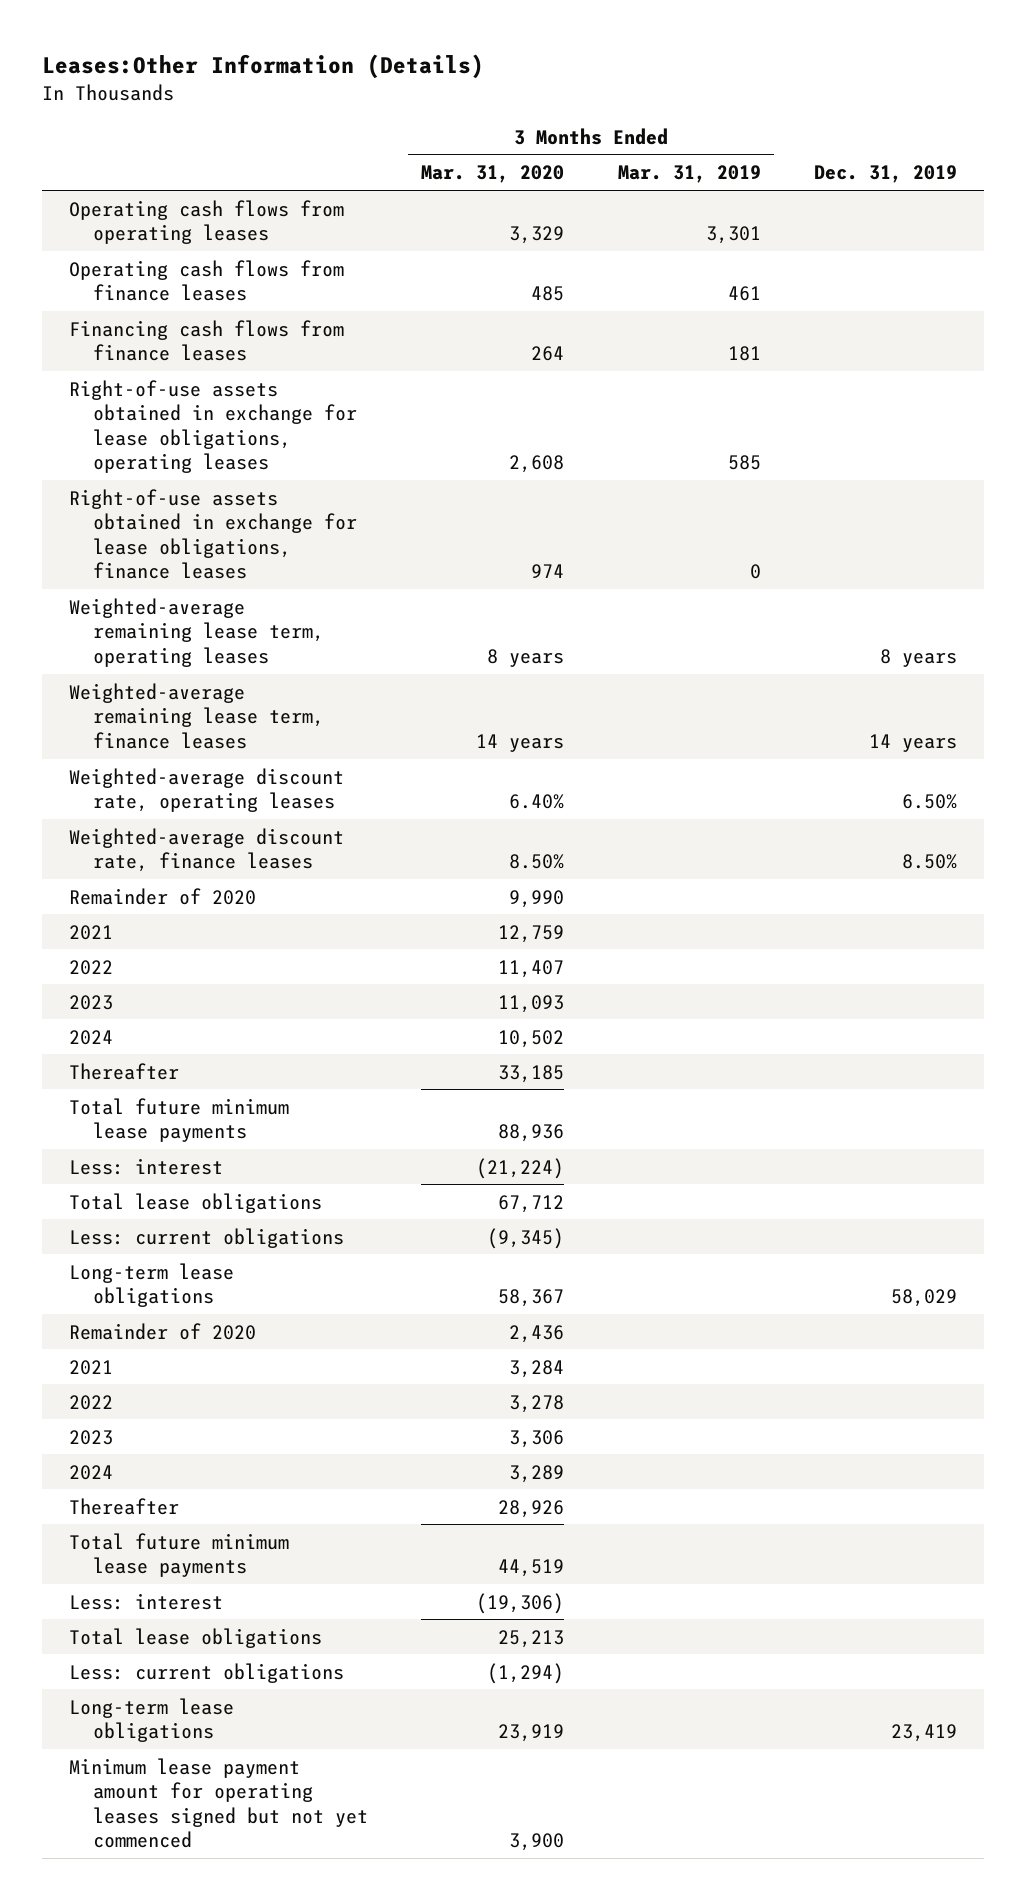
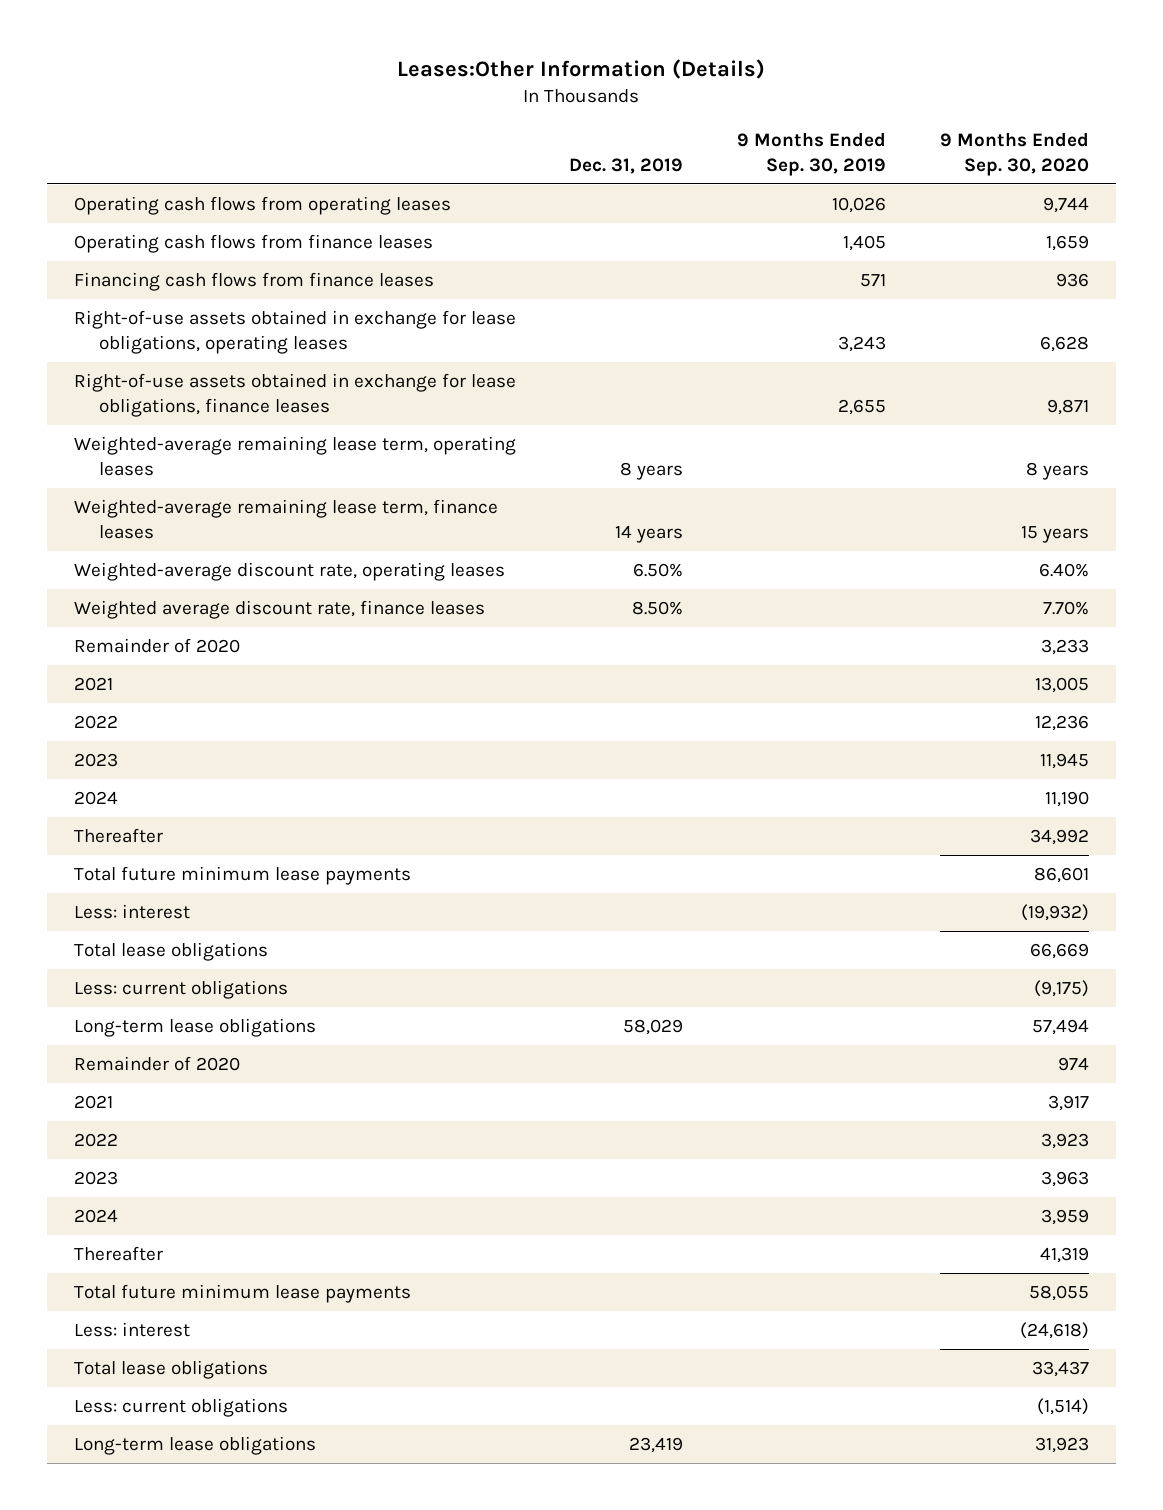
- | 3 Months Ended Mar. 31, 2020 | 3 Months Ended Mar. 31, 2019 | Dec. 31, 2019
+ | Dec. 31, 2019 | 9 Months Ended Sep. 30, 2019 | 9 Months Ended Sep. 30, 2020
- Weighted-average discount rate, finance leases | 8.50% | | 8.50%
+ Weighted average discount rate, finance leases | 8.50% | | 7.70%
- Minimum lease payment amount for operating leases signed but not yet commenced | 3,900 | |

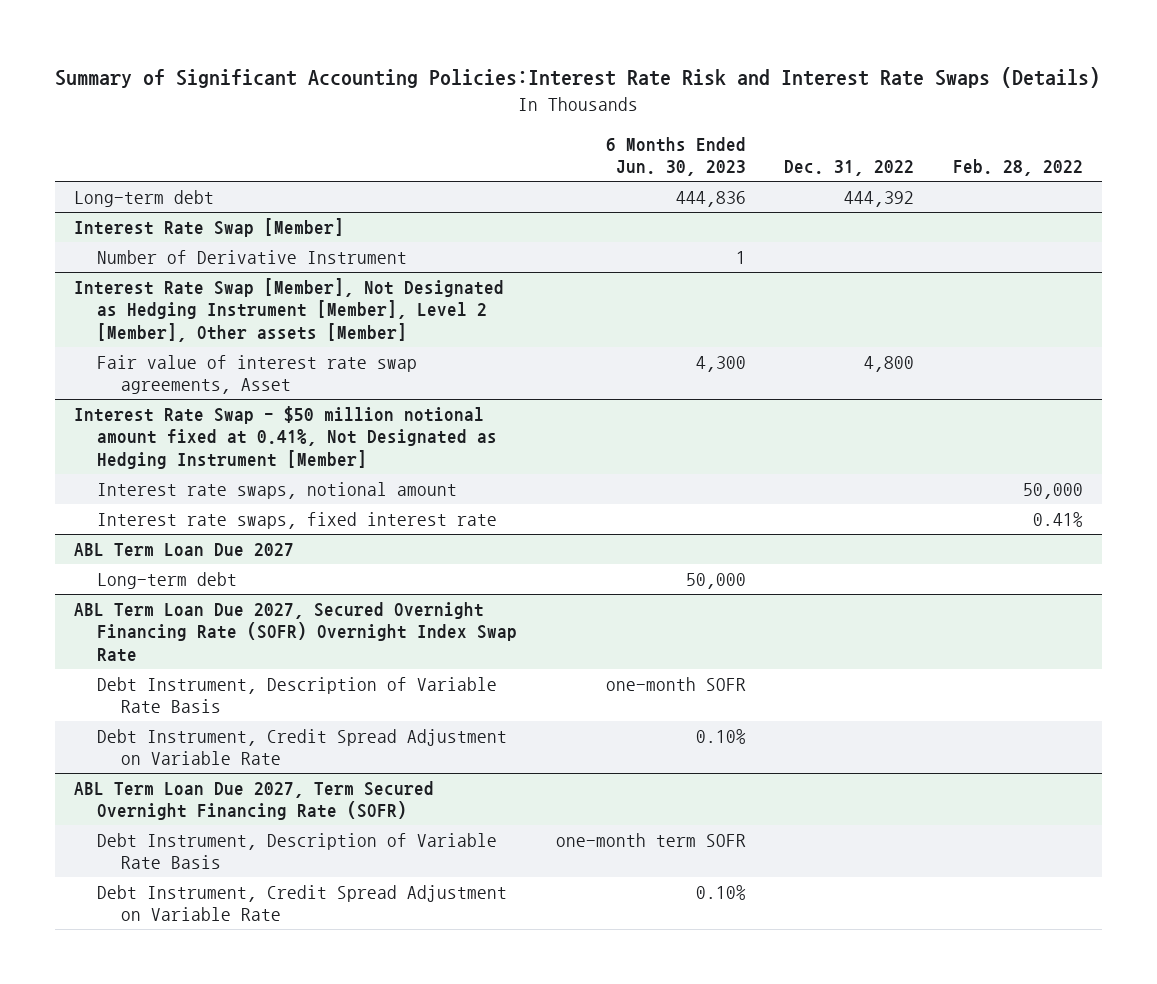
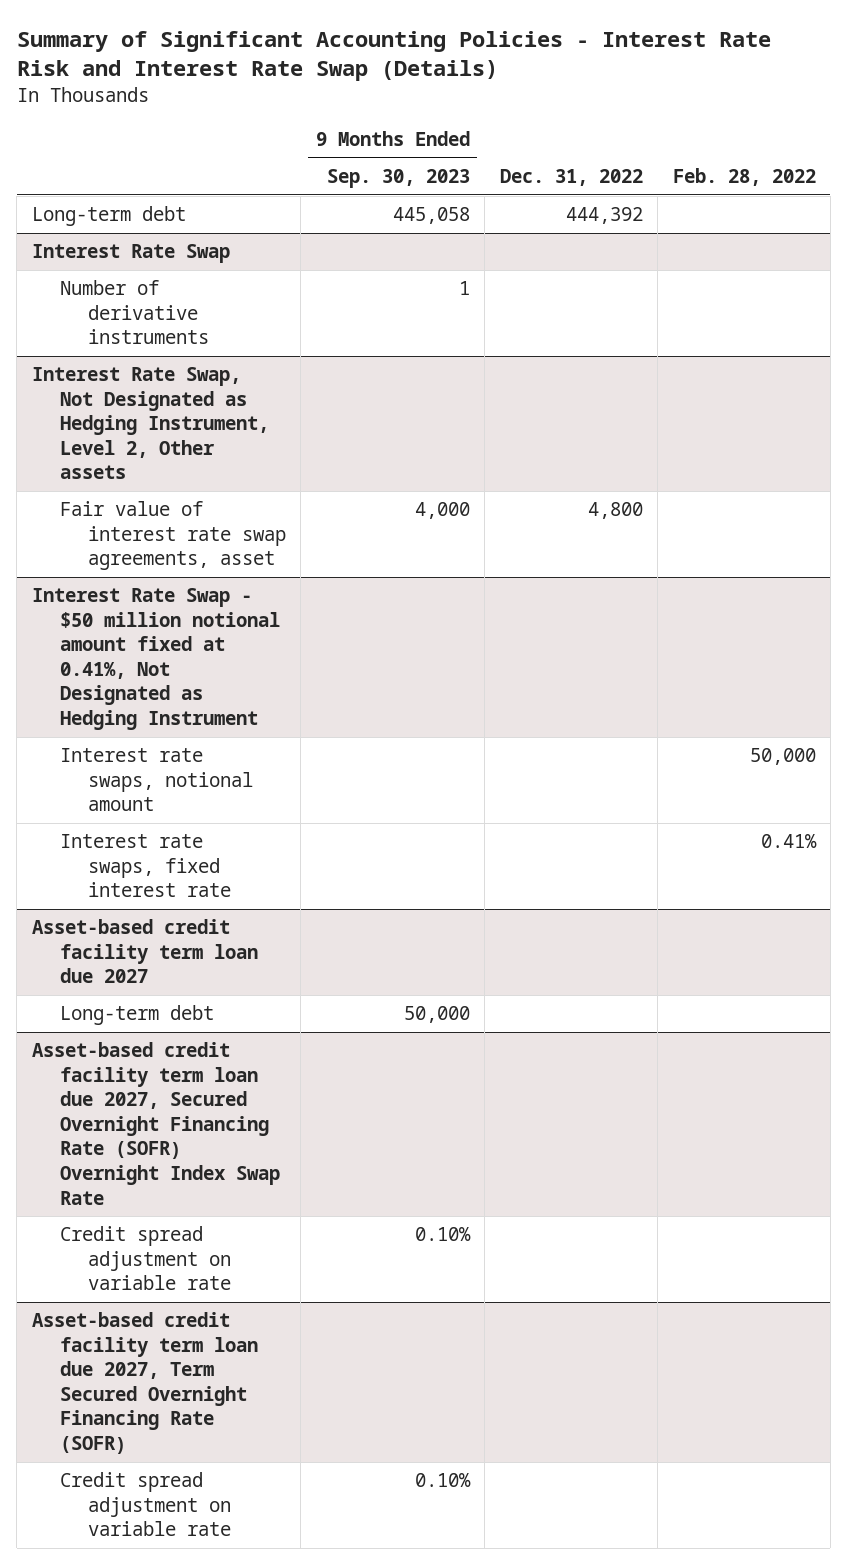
- Summary of Significant Accounting Policies:Interest Rate Risk and Interest Rate Swaps (Details)
+ Summary of Significant Accounting Policies - Interest Rate Risk and Interest Rate Swap (Details)
- | 6 Months Ended Jun. 30, 2023 | Dec. 31, 2022 | Feb. 28, 2022
+ | 9 Months Ended Sep. 30, 2023 | Dec. 31, 2022 | Feb. 28, 2022
- Interest Rate Swap [Member]
- Number of Derivative Instrument | 1 | |
- Interest Rate Swap [Member], Not Designated as Hedging Instrument [Member], Level 2 [Member], Other assets [Member]
- Fair value of interest rate swap agreements, Asset | 4,300 | 4,800 |
- Interest Rate Swap - $50 million notional amount fixed at 0.41%, Not Designated as Hedging Instrument [Member]
+ Interest Rate Swap
+ Number of derivative instruments | 1 | |
+ Interest Rate Swap, Not Designated as Hedging Instrument, Level 2, Other assets
+ Fair value of interest rate swap agreements, asset | 4,000 | 4,800 |
+ Interest Rate Swap - $50 million notional amount fixed at 0.41%, Not Designated as Hedging Instrument
- ABL Term Loan Due 2027
+ Asset-based credit facility term loan due 2027
- ABL Term Loan Due 2027, Secured Overnight Financing Rate (SOFR) Overnight Index Swap Rate
- Debt Instrument, Description of Variable Rate Basis | one-month SOFR | |
- Debt Instrument, Credit Spread Adjustment on Variable Rate | 0.10% | |
- ABL Term Loan Due 2027, Term Secured Overnight Financing Rate (SOFR)
- Debt Instrument, Description of Variable Rate Basis | one-month term SOFR | |
- Debt Instrument, Credit Spread Adjustment on Variable Rate | 0.10% | |
+ Asset-based credit facility term loan due 2027, Secured Overnight Financing Rate (SOFR) Overnight Index Swap Rate
+ Credit spread adjustment on variable rate | 0.10% | |
+ Asset-based credit facility term loan due 2027, Term Secured Overnight Financing Rate (SOFR)
+ Credit spread adjustment on variable rate | 0.10% | |

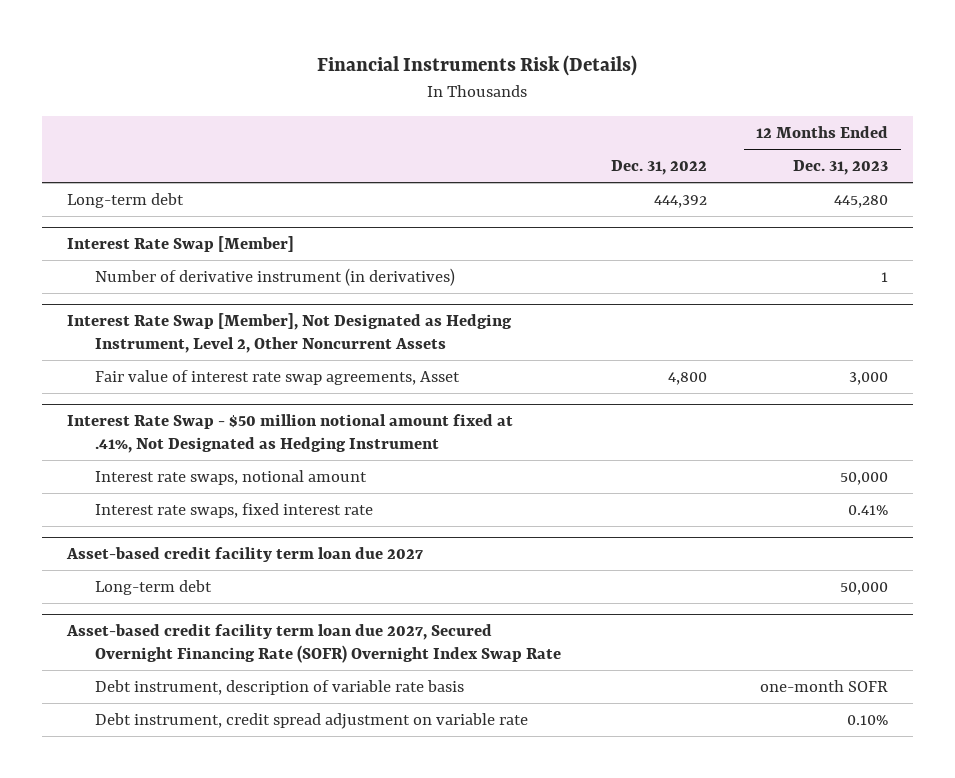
- Summary of Significant Accounting Policies - Interest Rate Risk and Interest Rate Swap (Details)
+ Financial Instruments Risk (Details)
- | 9 Months Ended Sep. 30, 2023 | Dec. 31, 2022 | Feb. 28, 2022
+ | Dec. 31, 2022 | 12 Months Ended Dec. 31, 2023
- Interest Rate Swap
- Number of derivative instruments | 1 | |
- Interest Rate Swap, Not Designated as Hedging Instrument, Level 2, Other assets
- Fair value of interest rate swap agreements, asset | 4,000 | 4,800 |
- Interest Rate Swap - $50 million notional amount fixed at 0.41%, Not Designated as Hedging Instrument
+ Interest Rate Swap [Member]
+ Number of derivative instrument (in derivatives) | | 1
+ Interest Rate Swap [Member], Not Designated as Hedging Instrument, Level 2, Other Noncurrent Assets
+ Fair value of interest rate swap agreements, Asset | 4,800 | 3,000
+ Interest Rate Swap - $50 million notional amount fixed at .41%, Not Designated as Hedging Instrument
@ Asset-based credit facility term loan due 2027, Secured Overnight Financing Rate (SOFR) Overnight Index Swap Rate
- Credit spread adjustment on variable rate | 0.10% | |
- Asset-based credit facility term loan due 2027, Term Secured Overnight Financing Rate (SOFR)
- Credit spread adjustment on variable rate | 0.10% | |
@ Asset-based credit facility term loan due 2027, Secured Overnight Financing Rate (SOFR) Overnight Index Swap Rate
+ Debt instrument, description of variable rate basis | | one-month SOFR
+ Debt instrument, credit spread adjustment on variable rate | | 0.10%

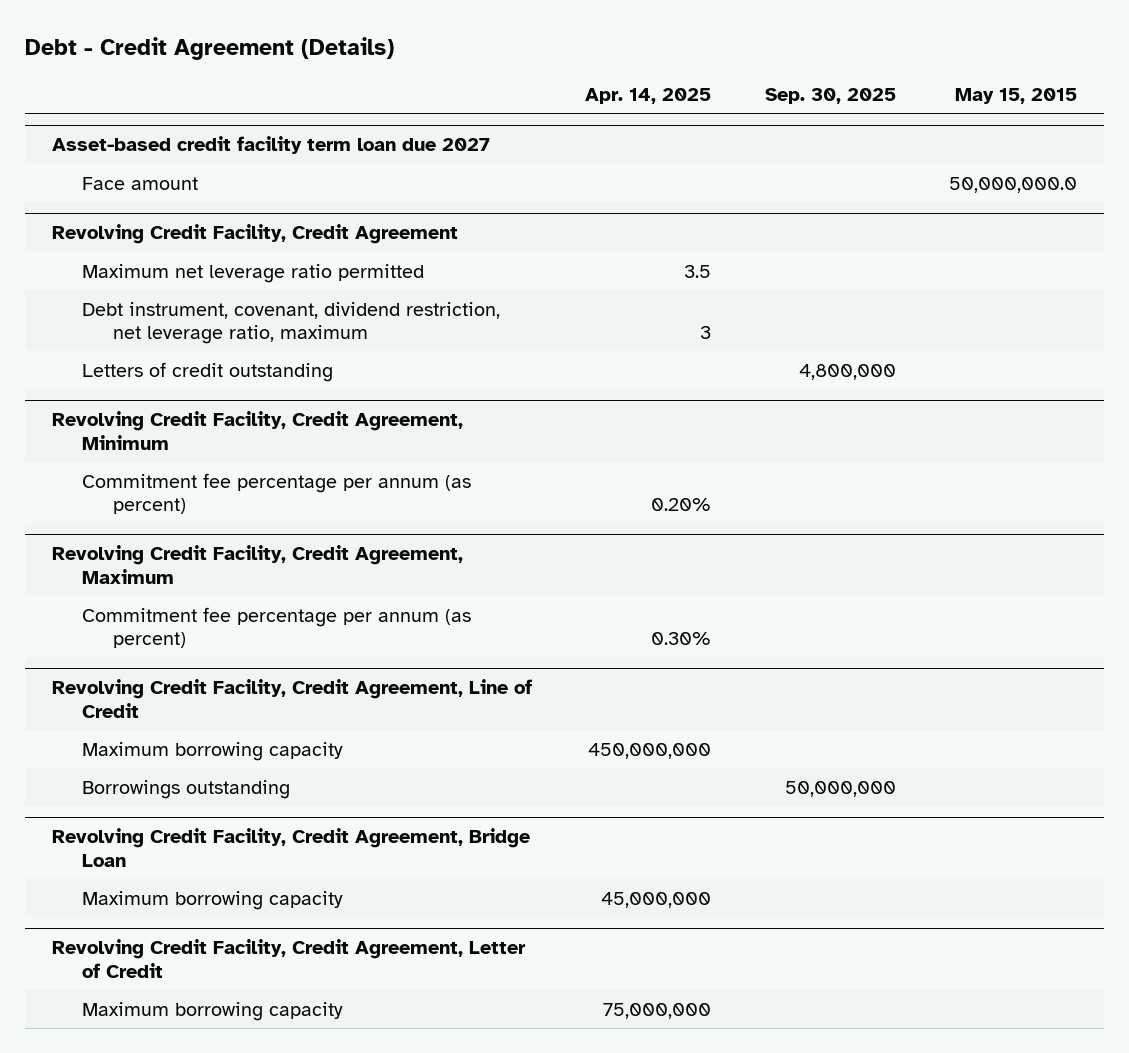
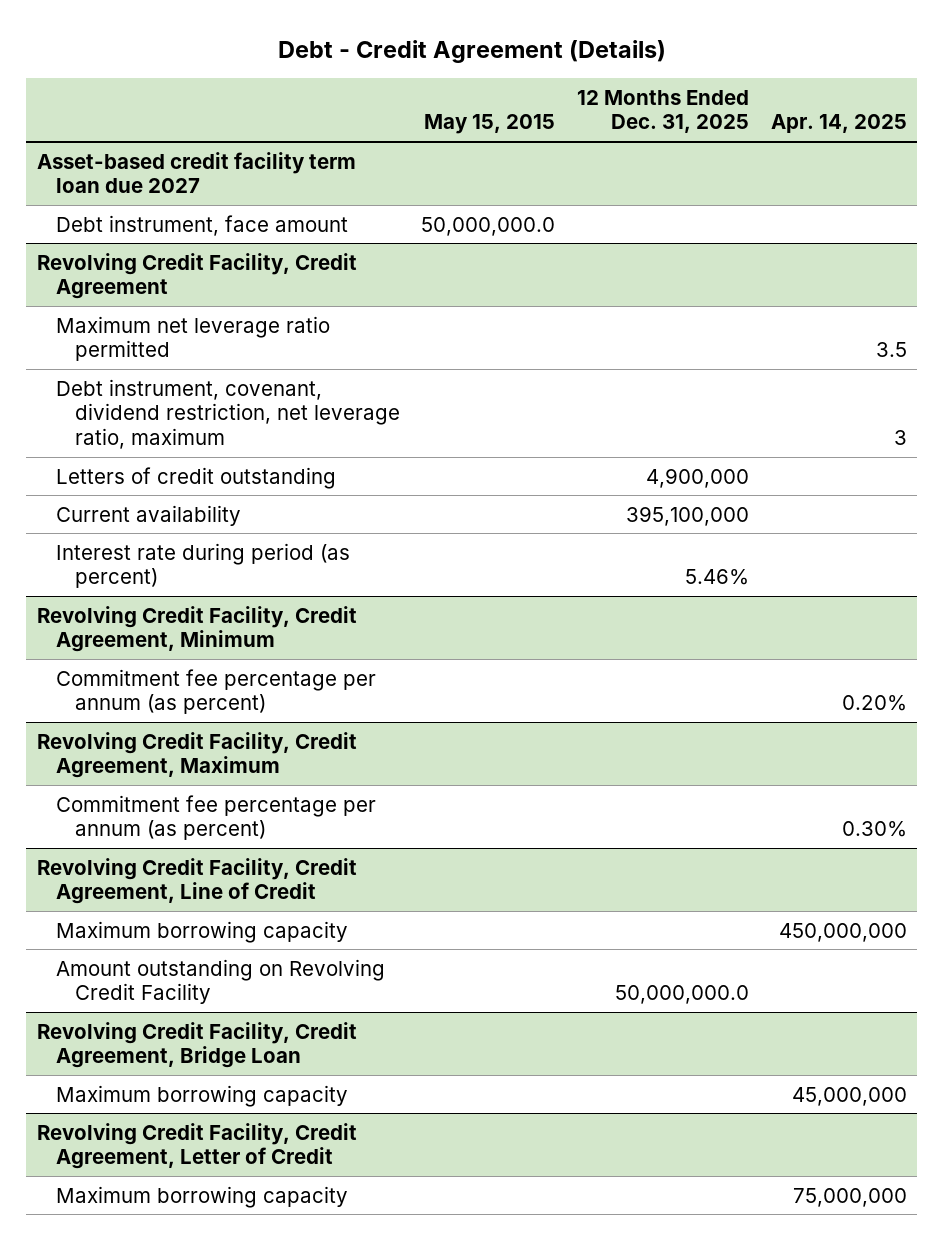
- | Apr. 14, 2025 | Sep. 30, 2025 | May 15, 2015
+ | May 15, 2015 | 12 Months Ended Dec. 31, 2025 | Apr. 14, 2025
@ Asset-based credit facility term loan due 2027
- Face amount | | | 50,000,000.0
+ Debt instrument, face amount | 50,000,000.0 | |
@ Revolving Credit Facility, Credit Agreement
+ Current availability | | 395,100,000 |
+ Interest rate during period (as percent) | | 5.46% |
@ Revolving Credit Facility, Credit Agreement, Line of Credit
- Borrowings outstanding | | 50,000,000 |
+ Amount outstanding on Revolving Credit Facility | | 50,000,000.0 |

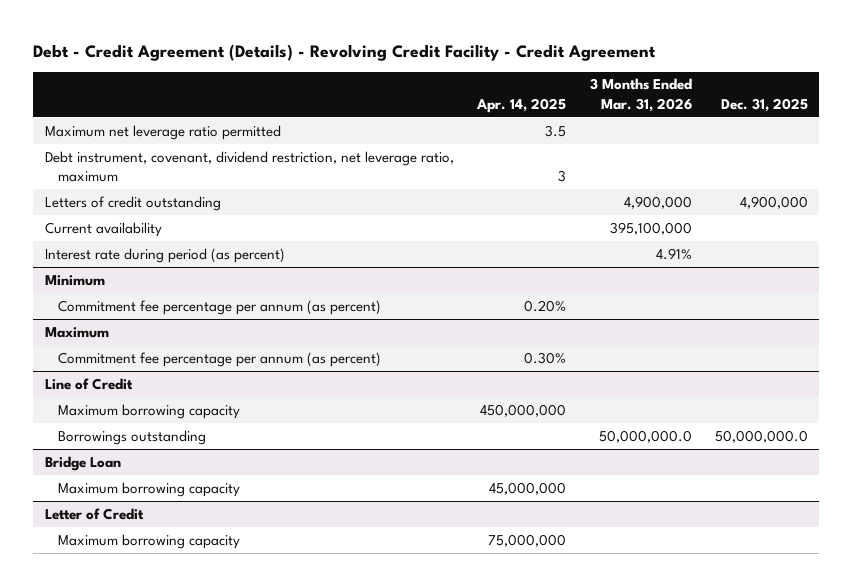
- Debt - Credit Agreement (Details)
+ Debt - Credit Agreement (Details) - Revolving Credit Facility - Credit Agreement
- | May 15, 2015 | 12 Months Ended Dec. 31, 2025 | Apr. 14, 2025
+ | Apr. 14, 2025 | 3 Months Ended Mar. 31, 2026 | Dec. 31, 2025
- Asset-based credit facility term loan due 2027
- Debt instrument, face amount | 50,000,000.0 | |
- Revolving Credit Facility, Credit Agreement
- Revolving Credit Facility, Credit Agreement, Minimum
+ Minimum
- Revolving Credit Facility, Credit Agreement, Maximum
+ Maximum
- Revolving Credit Facility, Credit Agreement, Line of Credit
+ Line of Credit
- Amount outstanding on Revolving Credit Facility | | 50,000,000.0 |
- Revolving Credit Facility, Credit Agreement, Bridge Loan
+ Borrowings outstanding | | 50,000,000.0 | 50,000,000.0
+ Bridge Loan
- Revolving Credit Facility, Credit Agreement, Letter of Credit
+ Letter of Credit

